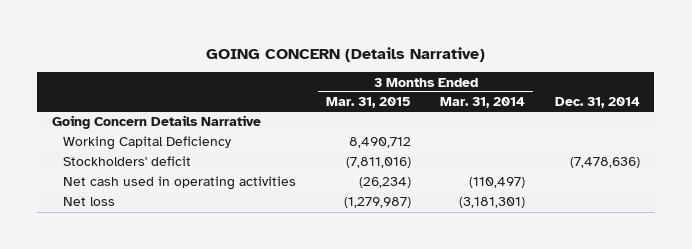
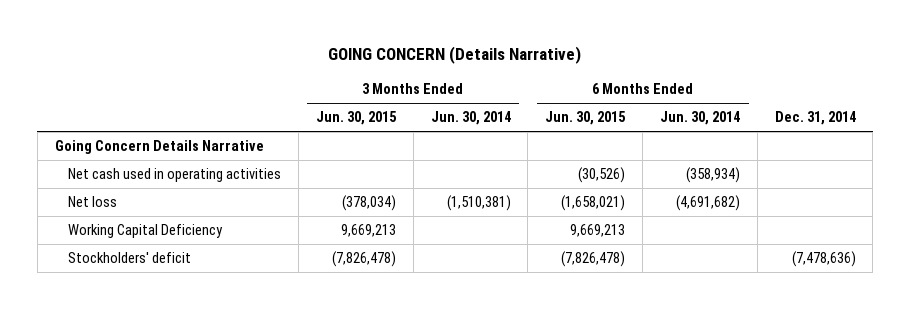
- | 3 Months Ended Mar. 31, 2015 | 3 Months Ended Mar. 31, 2014 | Dec. 31, 2014
+ | 3 Months Ended Jun. 30, 2015 | 3 Months Ended Jun. 30, 2014 | 6 Months Ended Jun. 30, 2015 | 6 Months Ended Jun. 30, 2014 | Dec. 31, 2014
moved down: Working Capital Deficiency | 9,669,213 | | 9,669,213 | |
moved down: Stockholders' deficit | (7,826,478) | | (7,826,478) | | (7,478,636)

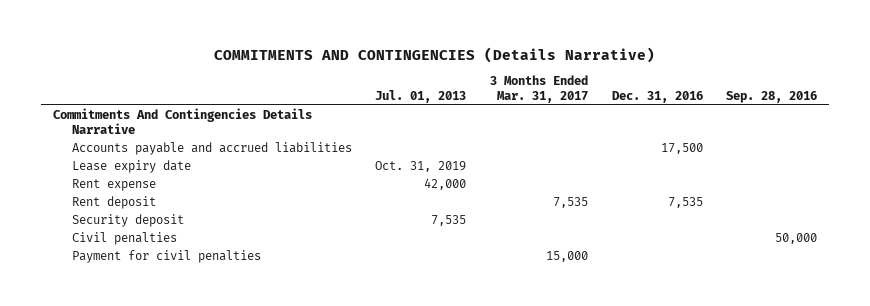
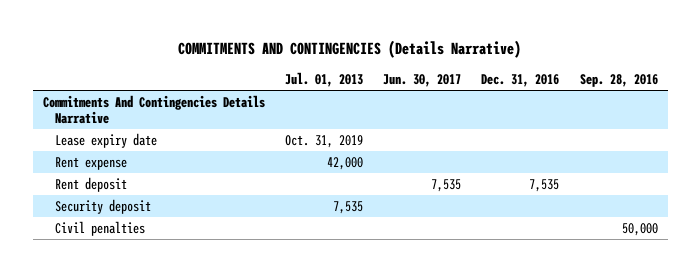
- | Jul. 01, 2013 | 3 Months Ended Mar. 31, 2017 | Dec. 31, 2016 | Sep. 28, 2016
+ | Jul. 01, 2013 | Jun. 30, 2017 | Dec. 31, 2016 | Sep. 28, 2016
- Accounts payable and accrued liabilities | | | 17,500 |
- Payment for civil penalties | | 15,000 | |

